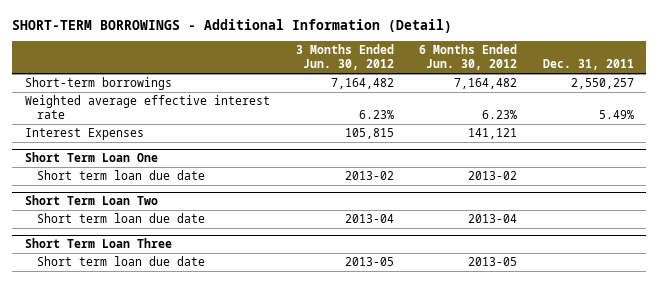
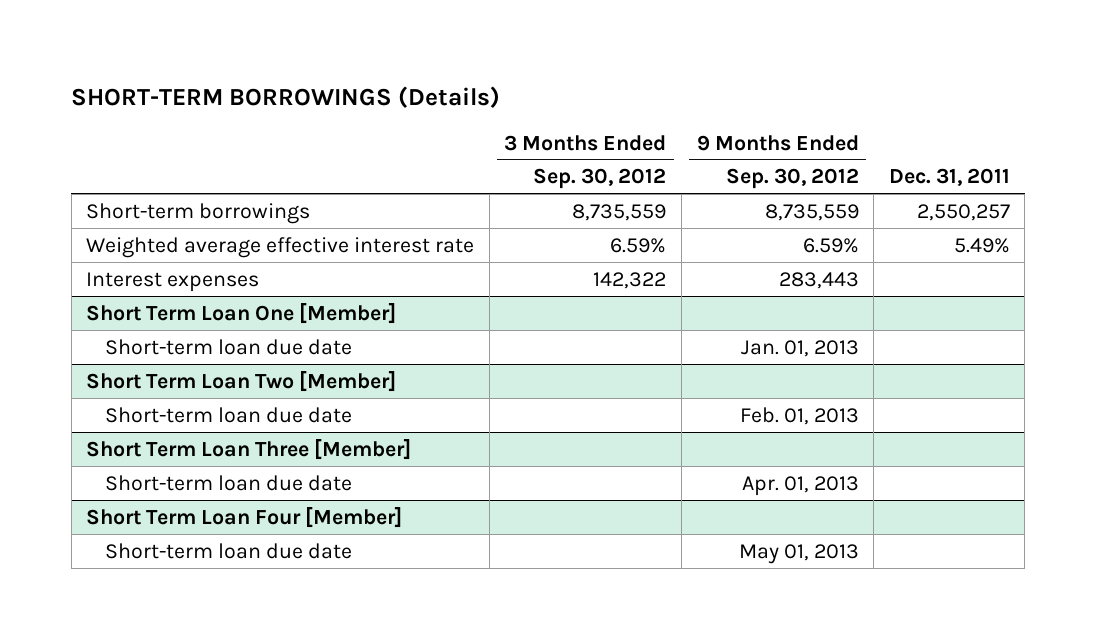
- SHORT-TERM BORROWINGS - Additional Information (Detail)
+ SHORT-TERM BORROWINGS (Details)
- | 3 Months Ended Jun. 30, 2012 | 6 Months Ended Jun. 30, 2012 | Dec. 31, 2011
+ | 3 Months Ended Sep. 30, 2012 | 9 Months Ended Sep. 30, 2012 | Dec. 31, 2011
- Interest Expenses | 105,815 | 141,121 |
- Short Term Loan One
- Short term loan due date | 2013-02 | 2013-02 |
- Short Term Loan Two
- Short term loan due date | 2013-04 | 2013-04 |
- Short Term Loan Three
- Short term loan due date | 2013-05 | 2013-05 |
+ Interest expenses | 142,322 | 283,443 |
+ Short Term Loan One [Member]
+ Short-term loan due date | | Jan. 01, 2013 |
+ Short Term Loan Two [Member]
+ Short-term loan due date | | Feb. 01, 2013 |
+ Short Term Loan Three [Member]
+ Short-term loan due date | | Apr. 01, 2013 |
+ Short Term Loan Four [Member]
+ Short-term loan due date | | May 01, 2013 |

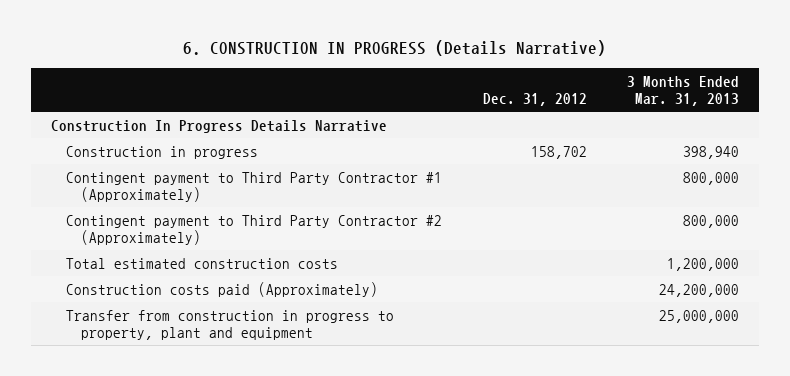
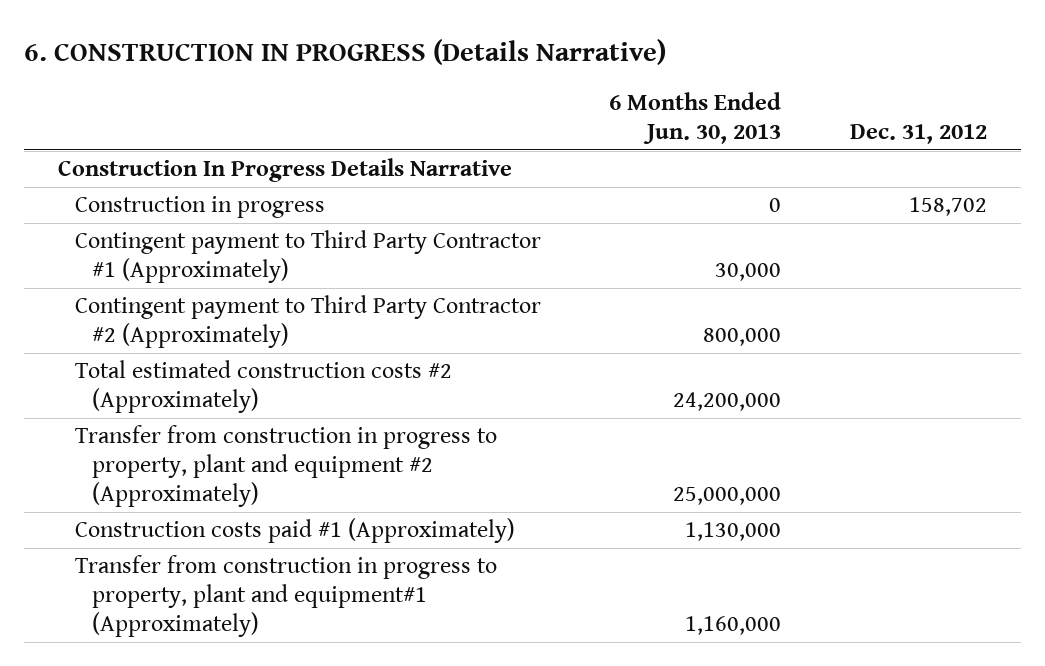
- | Dec. 31, 2012 | 3 Months Ended Mar. 31, 2013
+ | 6 Months Ended Jun. 30, 2013 | Dec. 31, 2012
- Total estimated construction costs | | 1,200,000
- Construction costs paid (Approximately) | | 24,200,000
- Transfer from construction in progress to property, plant and equipment | | 25,000,000
+ Total estimated construction costs #2 (Approximately) | 24,200,000 |
+ Transfer from construction in progress to property, plant and equipment #2 (Approximately) | 25,000,000 |
+ Construction costs paid #1 (Approximately) | 1,130,000 |
+ Transfer from construction in progress to property, plant and equipment#1 (Approximately) | 1,160,000 |

